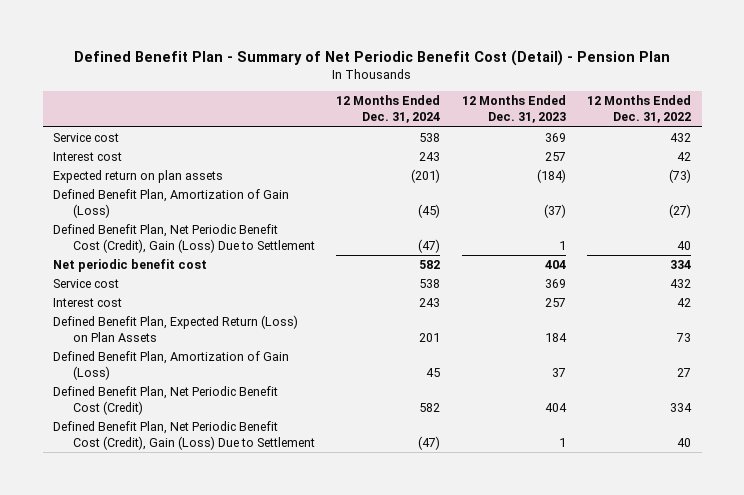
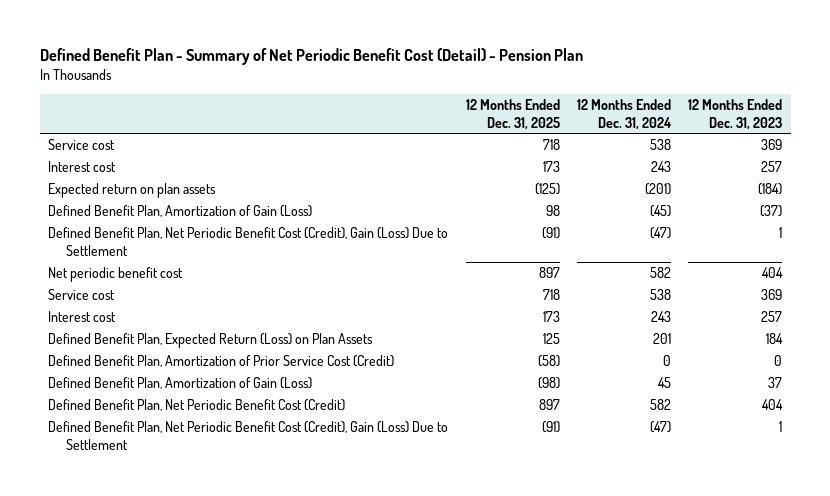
- | 12 Months Ended Dec. 31, 2024 | 12 Months Ended Dec. 31, 2023 | 12 Months Ended Dec. 31, 2022
+ | 12 Months Ended Dec. 31, 2025 | 12 Months Ended Dec. 31, 2024 | 12 Months Ended Dec. 31, 2023
+ Defined Benefit Plan, Amortization of Prior Service Cost (Credit) | (58) | 0 | 0

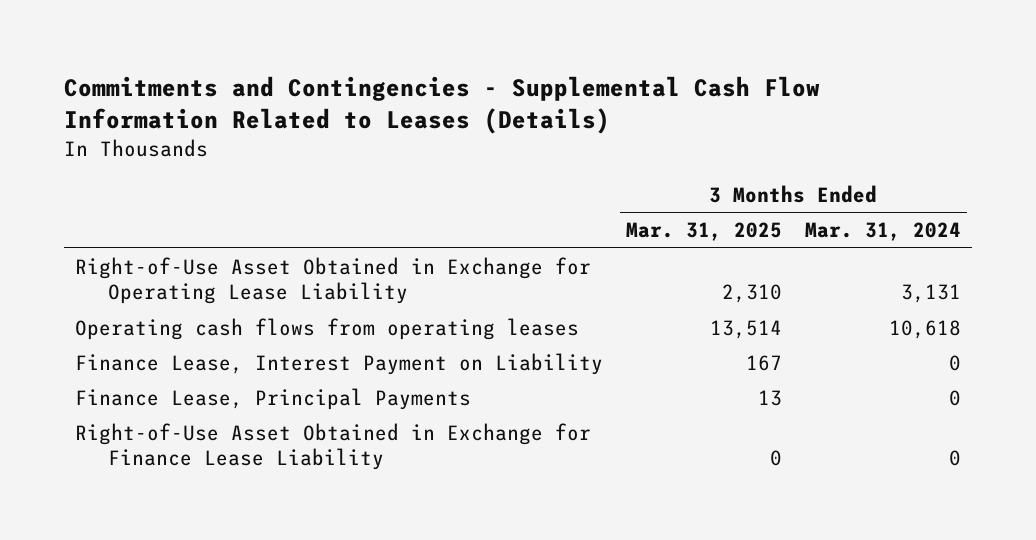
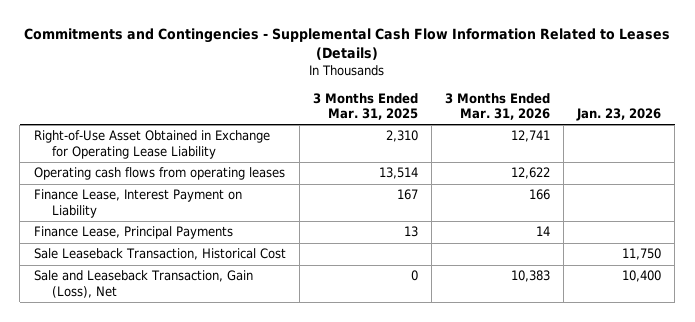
- | 3 Months Ended Mar. 31, 2025 | 3 Months Ended Mar. 31, 2024
+ | 3 Months Ended Mar. 31, 2025 | 3 Months Ended Mar. 31, 2026 | Jan. 23, 2026
- Right-of-Use Asset Obtained in Exchange for Finance Lease Liability | 0 | 0
+ Sale Leaseback Transaction, Historical Cost | | | 11,750
+ Sale and Leaseback Transaction, Gain (Loss), Net | 0 | 10,383 | 10,400

